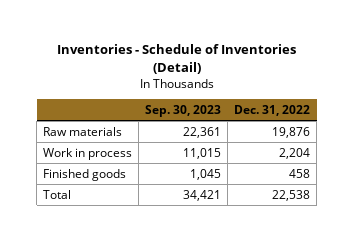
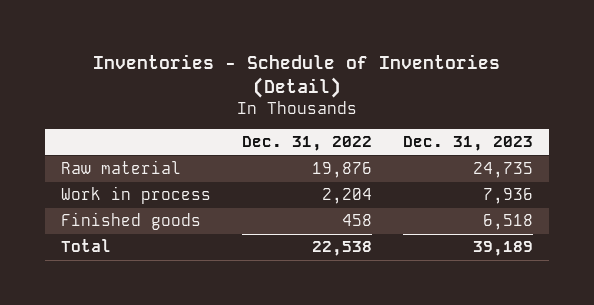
- | Sep. 30, 2023 | Dec. 31, 2022
+ | Dec. 31, 2022 | Dec. 31, 2023
- Raw materials | 22,361 | 19,876
+ Raw material | 19,876 | 24,735

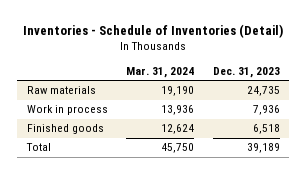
- | Dec. 31, 2022 | Dec. 31, 2023
+ | Mar. 31, 2024 | Dec. 31, 2023
- Raw material | 19,876 | 24,735
+ Raw materials | 19,190 | 24,735

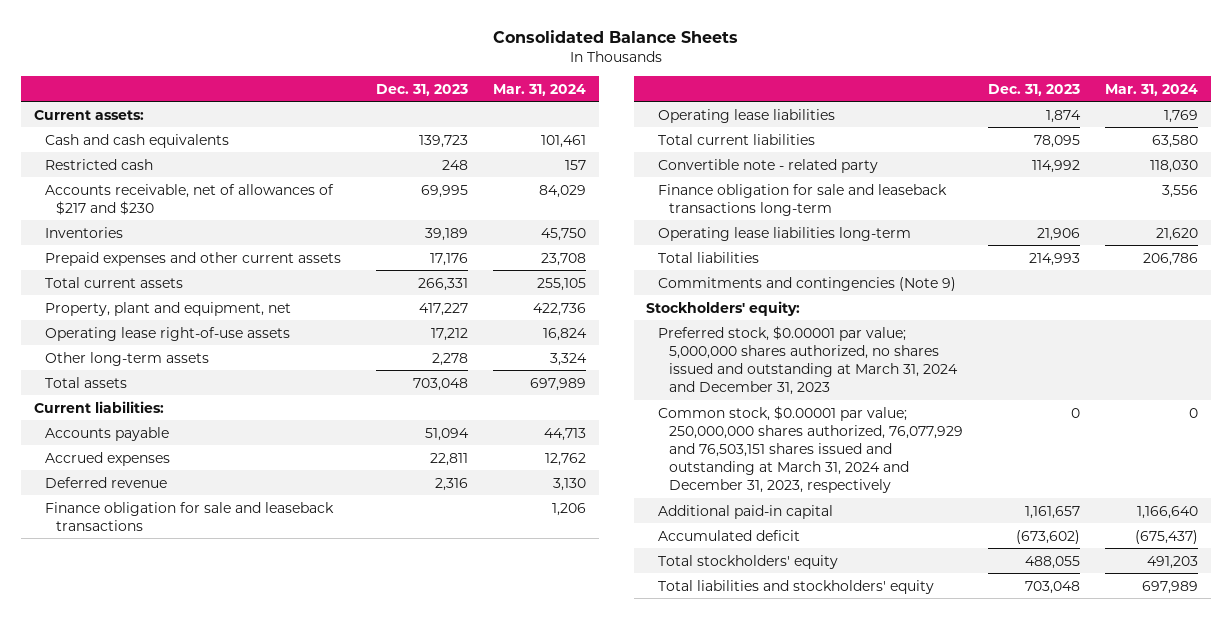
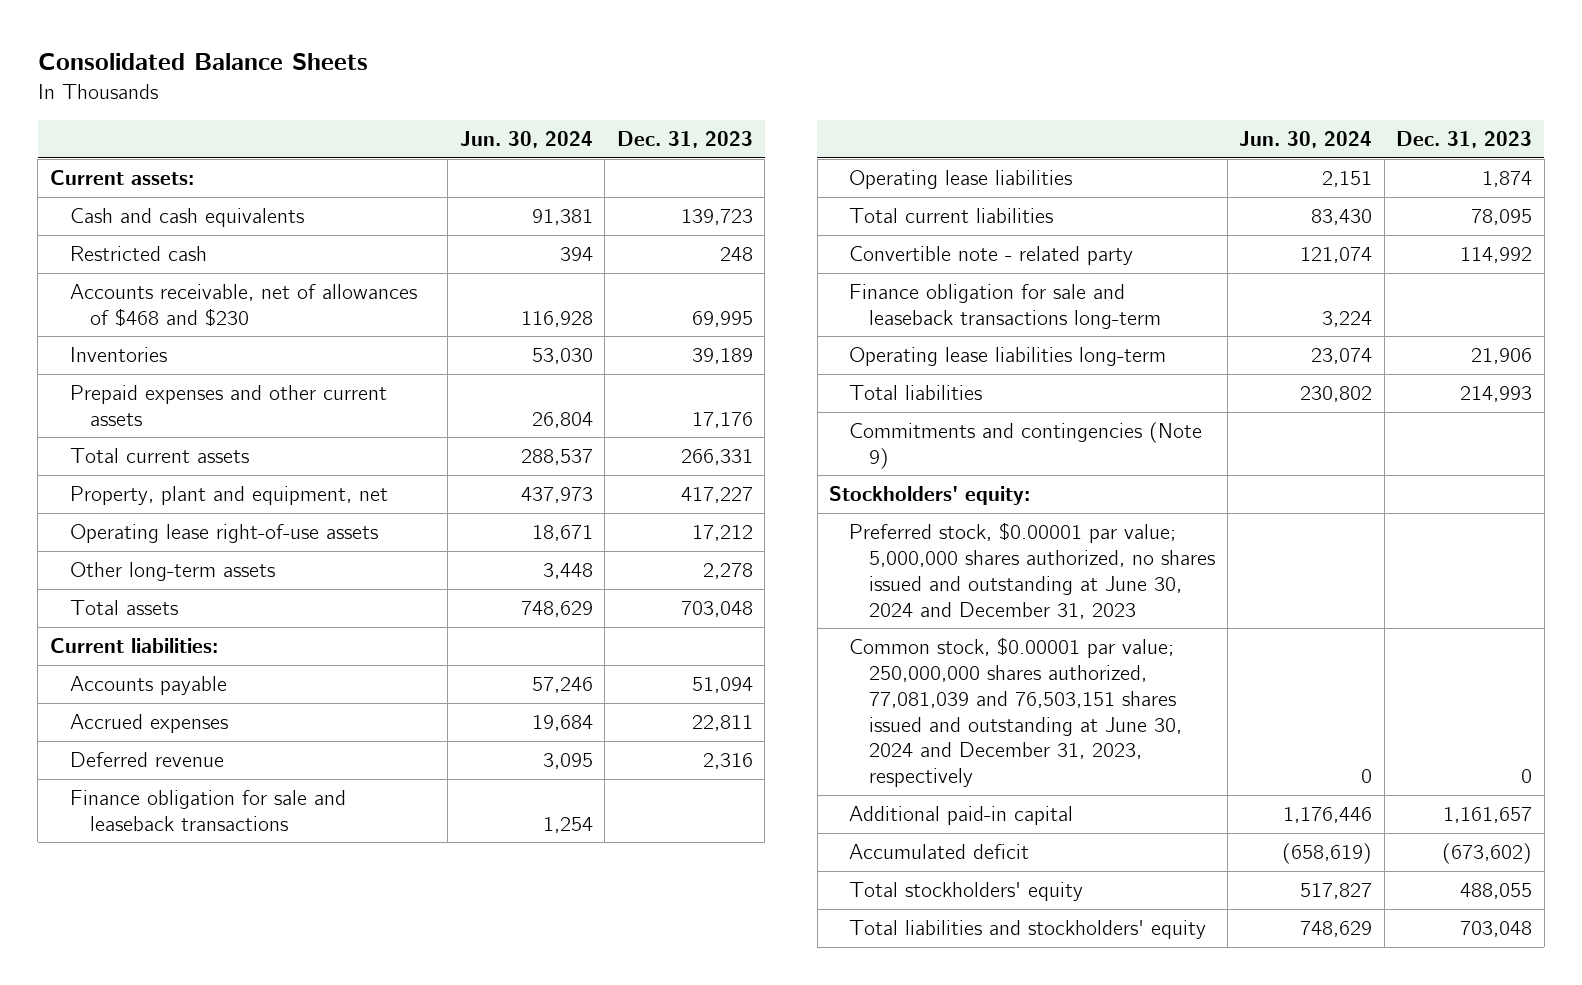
- | Dec. 31, 2023 | Mar. 31, 2024
+ | Jun. 30, 2024 | Dec. 31, 2023
- Accounts receivable, net of allowances of $217 and $230 | 69,995 | 84,029
+ Accounts receivable, net of allowances of $468 and $230 | 116,928 | 69,995
- Preferred stock, $0.00001 par value; 5,000,000 shares authorized, no shares issued and outstanding at March 31, 2024 and December 31, 2023
- Common stock, $0.00001 par value; 250,000,000 shares authorized, 76,077,929 and 76,503,151 shares issued and outstanding at March 31, 2024 and December 31, 2023, respectively | 0 | 0
+ Preferred stock, $0.00001 par value; 5,000,000 shares authorized, no shares issued and outstanding at June 30, 2024 and December 31, 2023
+ Common stock, $0.00001 par value; 250,000,000 shares authorized, 77,081,039 and 76,503,151 shares issued and outstanding at June 30, 2024 and December 31, 2023, respectively | 0 | 0

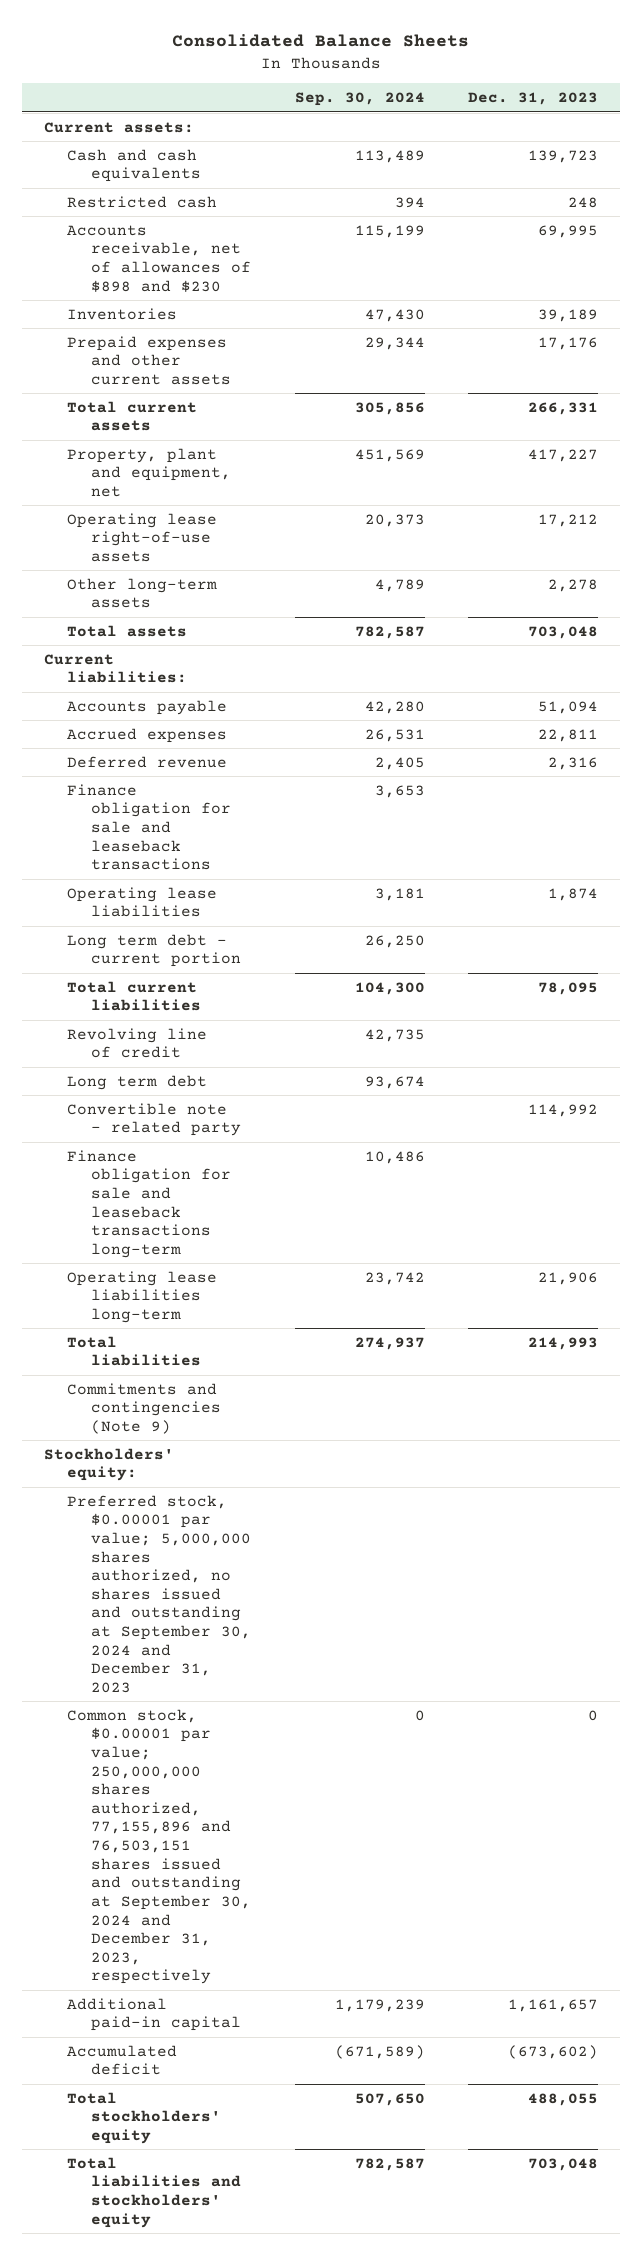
- | Jun. 30, 2024 | Dec. 31, 2023
+ | Sep. 30, 2024 | Dec. 31, 2023
- Accounts receivable, net of allowances of $468 and $230 | 116,928 | 69,995
+ Accounts receivable, net of allowances of $898 and $230 | 115,199 | 69,995
+ Long term debt - current portion | 26,250 |
+ Revolving line of credit | 42,735 |
+ Long term debt | 93,674 |
- Preferred stock, $0.00001 par value; 5,000,000 shares authorized, no shares issued and outstanding at June 30, 2024 and December 31, 2023
- Common stock, $0.00001 par value; 250,000,000 shares authorized, 77,081,039 and 76,503,151 shares issued and outstanding at June 30, 2024 and December 31, 2023, respectively | 0 | 0
+ Preferred stock, $0.00001 par value; 5,000,000 shares authorized, no shares issued and outstanding at September 30, 2024 and December 31, 2023
+ Common stock, $0.00001 par value; 250,000,000 shares authorized, 77,155,896 and 76,503,151 shares issued and outstanding at September 30, 2024 and December 31, 2023, respectively | 0 | 0

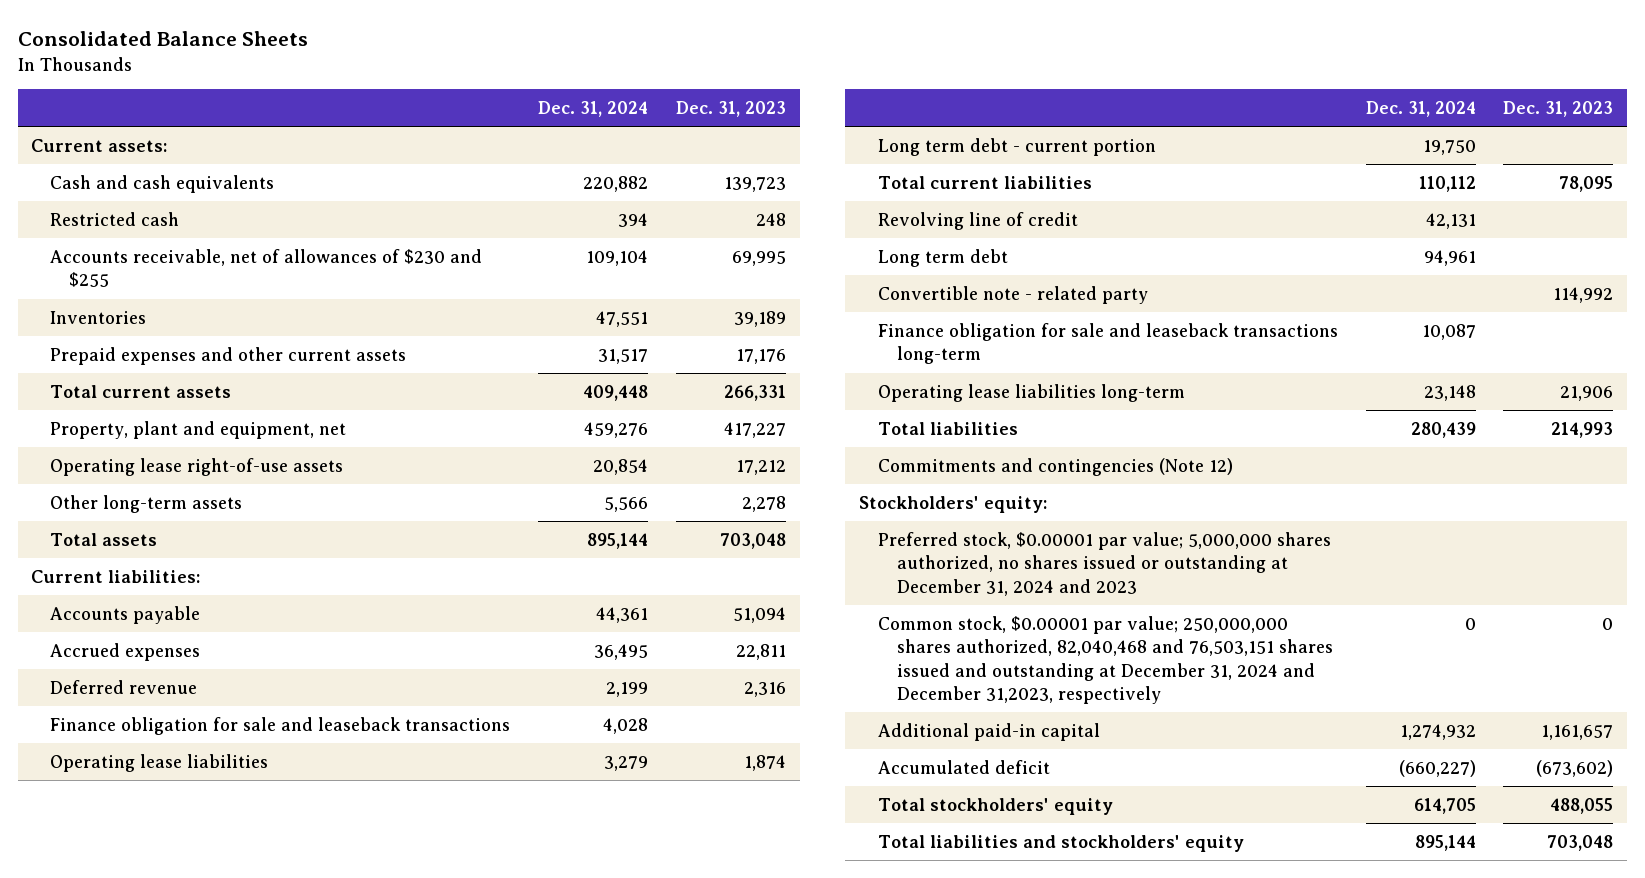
- | Sep. 30, 2024 | Dec. 31, 2023
+ | Dec. 31, 2024 | Dec. 31, 2023
- Accounts receivable, net of allowances of $898 and $230 | 115,199 | 69,995
+ Accounts receivable, net of allowances of $230 and $255 | 109,104 | 69,995
- Commitments and contingencies (Note 9)
+ Commitments and contingencies (Note 12)
- Preferred stock, $0.00001 par value; 5,000,000 shares authorized, no shares issued and outstanding at September 30, 2024 and December 31, 2023
- Common stock, $0.00001 par value; 250,000,000 shares authorized, 77,155,896 and 76,503,151 shares issued and outstanding at September 30, 2024 and December 31, 2023, respectively | 0 | 0
+ Preferred stock, $0.00001 par value; 5,000,000 shares authorized, no shares issued or outstanding at December 31, 2024 and 2023
+ Common stock, $0.00001 par value; 250,000,000 shares authorized, 82,040,468 and 76,503,151 shares issued and outstanding at December 31, 2024 and December 31,2023, respectively | 0 | 0

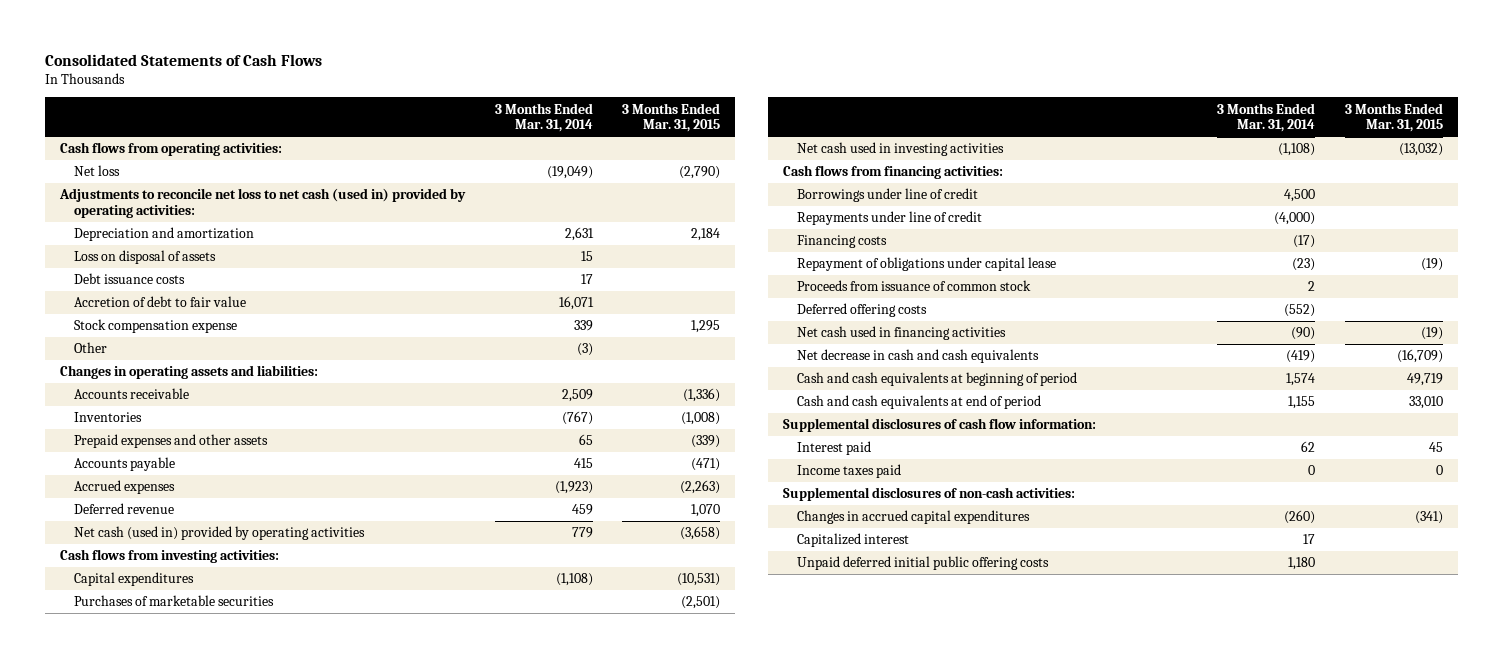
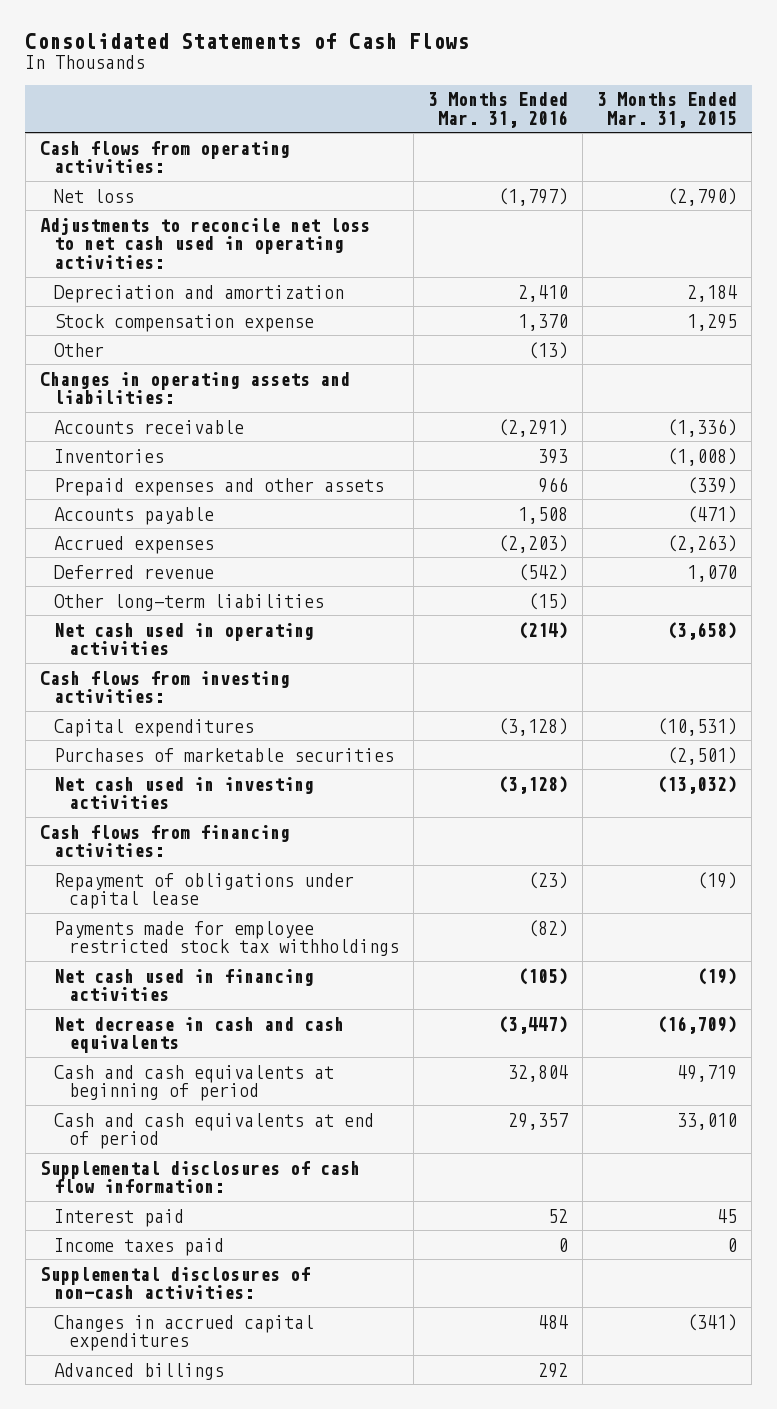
- | 3 Months Ended Mar. 31, 2014 | 3 Months Ended Mar. 31, 2015
+ | 3 Months Ended Mar. 31, 2016 | 3 Months Ended Mar. 31, 2015
- Adjustments to reconcile net loss to net cash (used in) provided by operating activities:
+ Adjustments to reconcile net loss to net cash used in operating activities:
- Loss on disposal of assets | 15 |
- Debt issuance costs | 17 |
- Accretion of debt to fair value | 16,071 |
- Net cash (used in) provided by operating activities | 779 | (3,658)
+ Other long-term liabilities | (15) |
+ Net cash used in operating activities | (214) | (3,658)
- Borrowings under line of credit | 4,500 |
- Repayments under line of credit | (4,000) |
- Financing costs | (17) |
- Proceeds from issuance of common stock | 2 |
- Deferred offering costs | (552) |
+ Payments made for employee restricted stock tax withholdings | (82) |
- Capitalized interest | 17 |
- Unpaid deferred initial public offering costs | 1,180 |
+ Advanced billings | 292 |

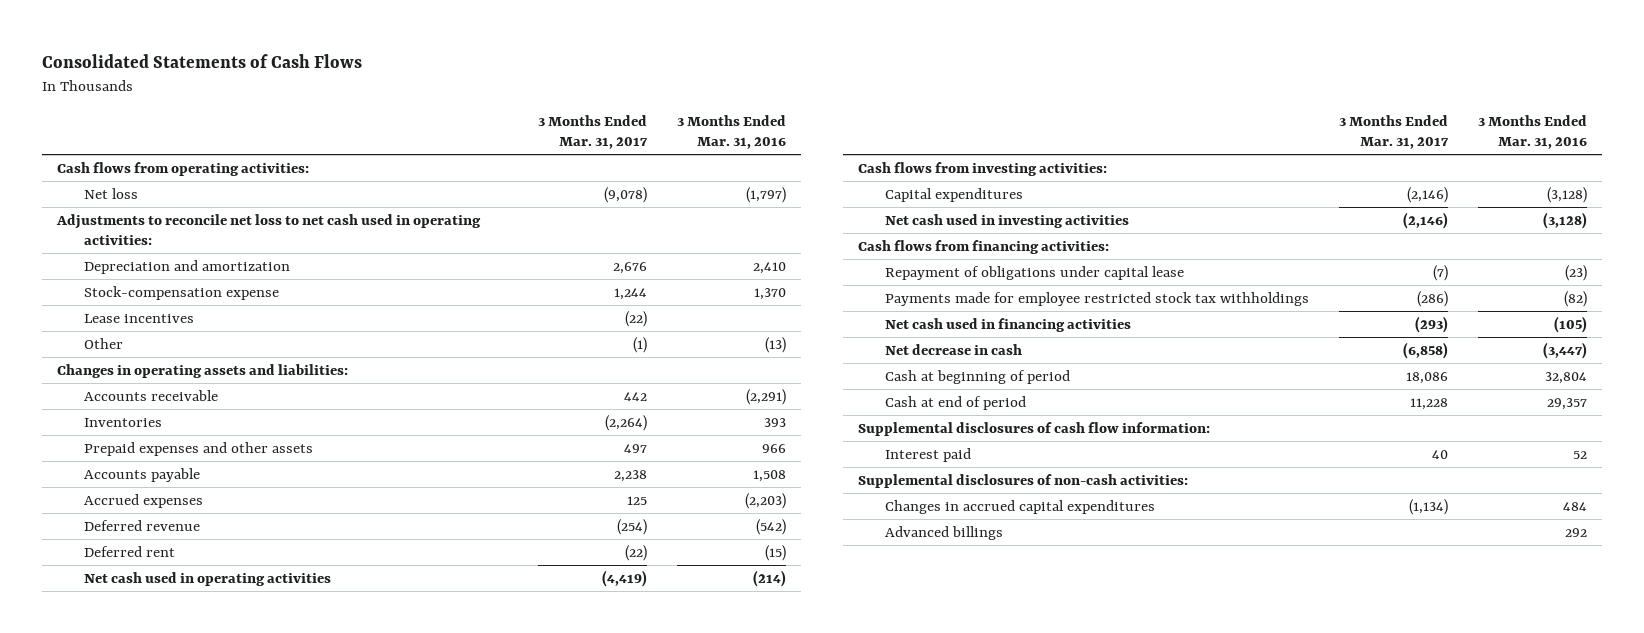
- | 3 Months Ended Mar. 31, 2016 | 3 Months Ended Mar. 31, 2015
+ | 3 Months Ended Mar. 31, 2017 | 3 Months Ended Mar. 31, 2016
- Stock compensation expense | 1,370 | 1,295
+ Stock-compensation expense | 1,244 | 1,370
+ Lease incentives | (22) |
- Other long-term liabilities | (15) |
+ Deferred rent | (22) | (15)
- Purchases of marketable securities | | (2,501)
- Net decrease in cash and cash equivalents | (3,447) | (16,709)
- Cash and cash equivalents at beginning of period | 32,804 | 49,719
- Cash and cash equivalents at end of period | 29,357 | 33,010
+ Net decrease in cash | (6,858) | (3,447)
+ Cash at beginning of period | 18,086 | 32,804
+ Cash at end of period | 11,228 | 29,357
- Income taxes paid | 0 | 0

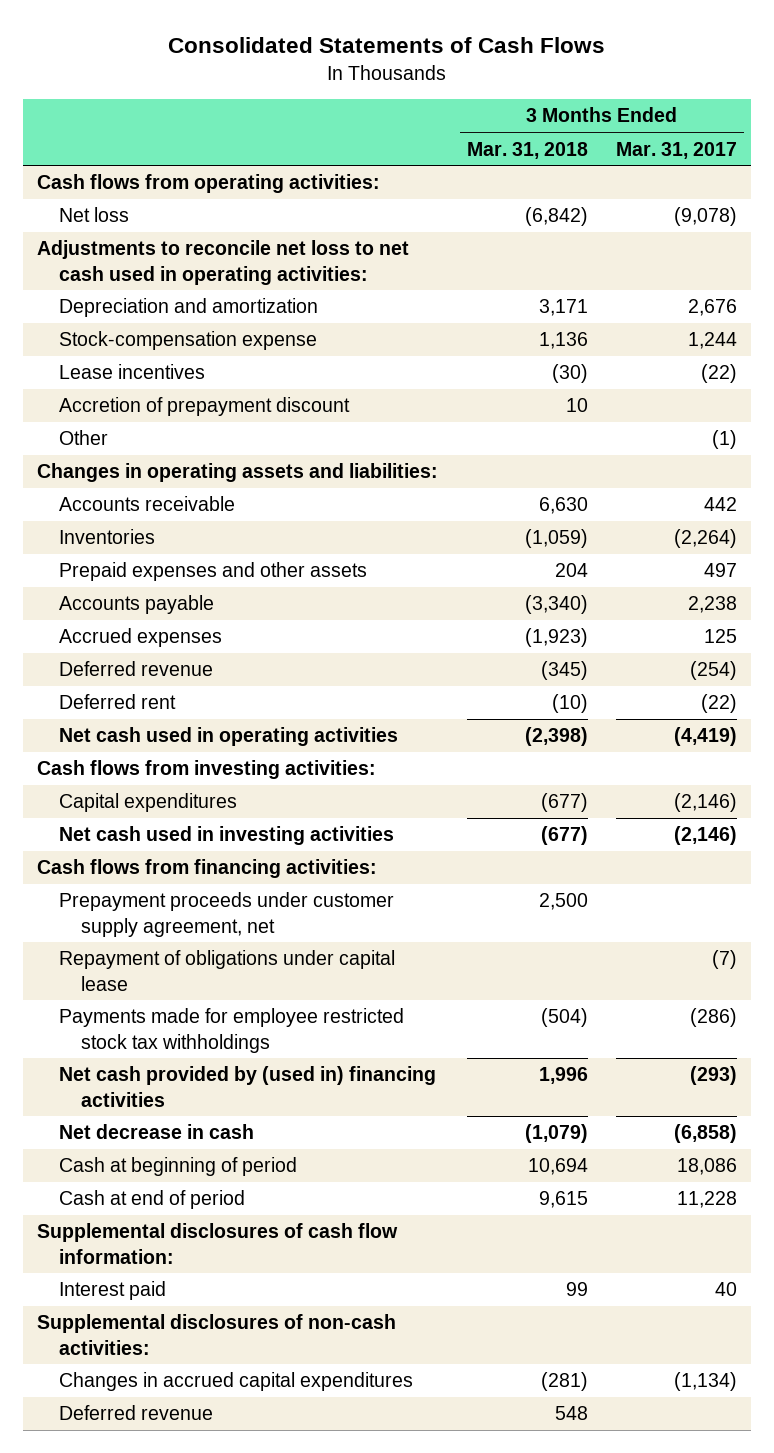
- | 3 Months Ended Mar. 31, 2017 | 3 Months Ended Mar. 31, 2016
+ | 3 Months Ended Mar. 31, 2018 | 3 Months Ended Mar. 31, 2017
+ Accretion of prepayment discount | 10 |
+ Prepayment proceeds under customer supply agreement, net | 2,500 |
- Net cash used in financing activities | (293) | (105)
+ Net cash provided by (used in) financing activities | 1,996 | (293)
- Advanced billings | | 292
+ Deferred revenue | 548 |

